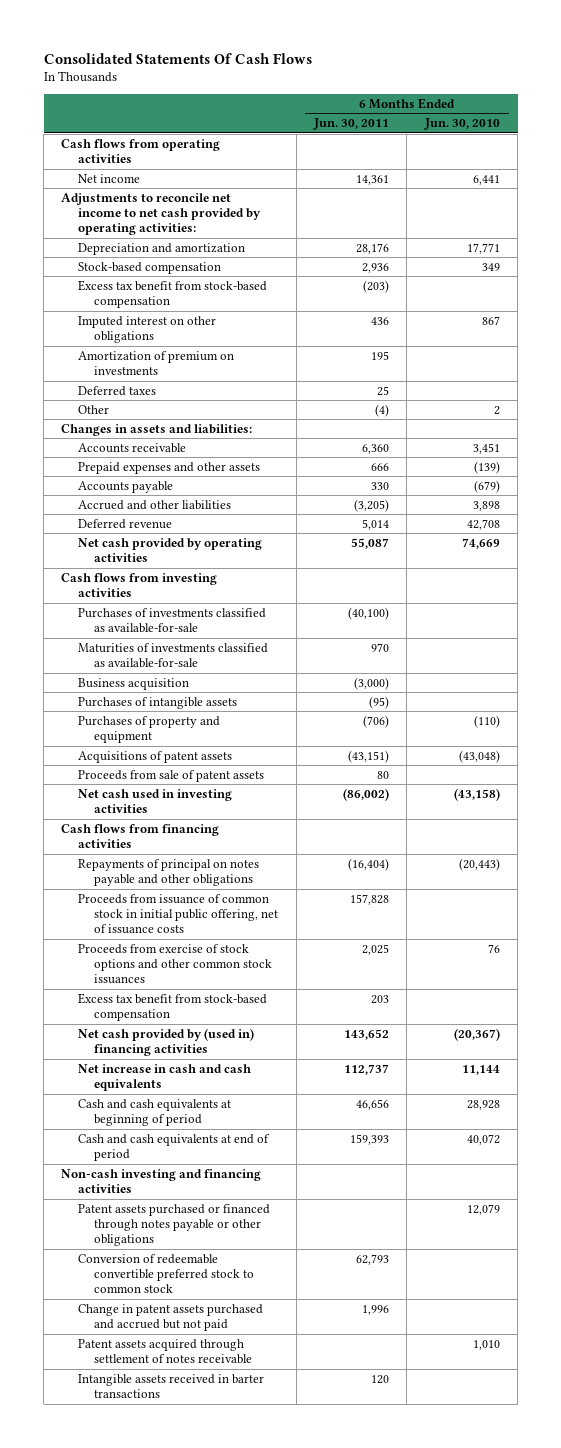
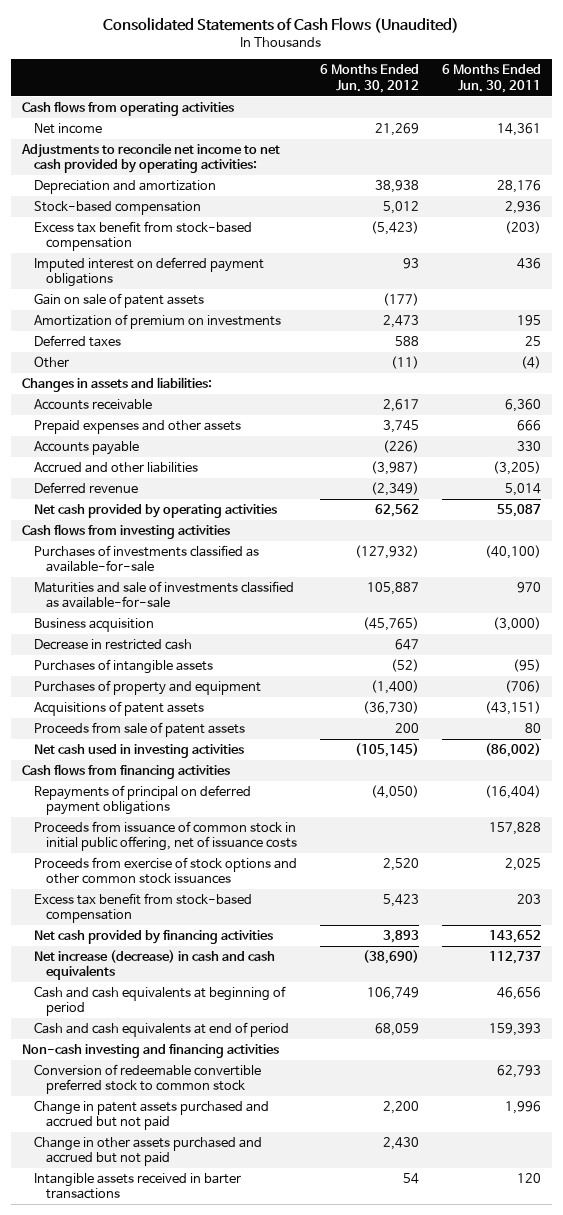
- Consolidated Statements Of Cash Flows
+ Consolidated Statements of Cash Flows (Unaudited)
- | 6 Months Ended Jun. 30, 2011 | 6 Months Ended Jun. 30, 2010
+ | 6 Months Ended Jun. 30, 2012 | 6 Months Ended Jun. 30, 2011
- Imputed interest on other obligations | 436 | 867
+ Imputed interest on deferred payment obligations | 93 | 436
+ Gain on sale of patent assets | (177) |
- Maturities of investments classified as available-for-sale | 970 |
+ Maturities and sale of investments classified as available-for-sale | 105,887 | 970
+ Decrease in restricted cash | 647 |
- Repayments of principal on notes payable and other obligations | (16,404) | (20,443)
+ Repayments of principal on deferred payment obligations | (4,050) | (16,404)
- Net cash provided by (used in) financing activities | 143,652 | (20,367)
- Net increase in cash and cash equivalents | 112,737 | 11,144
+ Net cash provided by financing activities | 3,893 | 143,652
+ Net increase (decrease) in cash and cash equivalents | (38,690) | 112,737
- Patent assets purchased or financed through notes payable or other obligations | | 12,079
- Patent assets acquired through settlement of notes receivable | | 1,010
+ Change in other assets purchased and accrued but not paid | 2,430 |

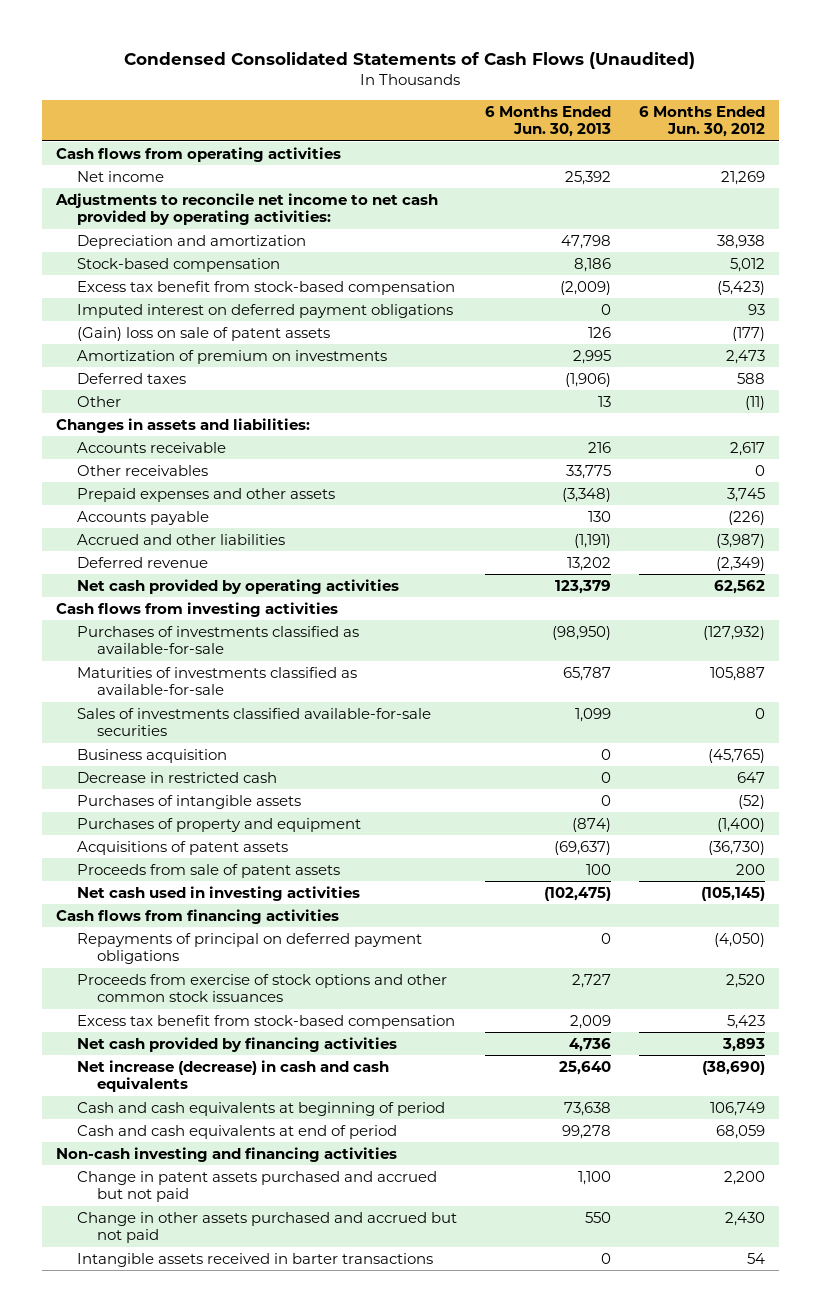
- Consolidated Statements of Cash Flows (Unaudited)
+ Condensed Consolidated Statements of Cash Flows (Unaudited)
- | 6 Months Ended Jun. 30, 2012 | 6 Months Ended Jun. 30, 2011
+ | 6 Months Ended Jun. 30, 2013 | 6 Months Ended Jun. 30, 2012
- Gain on sale of patent assets | (177) |
+ (Gain) loss on sale of patent assets | 126 | (177)
+ Other receivables | 33,775 | 0
- Maturities and sale of investments classified as available-for-sale | 105,887 | 970
+ Maturities of investments classified as available-for-sale | 65,787 | 105,887
+ Sales of investments classified available-for-sale securities | 1,099 | 0
- Proceeds from issuance of common stock in initial public offering, net of issuance costs | | 157,828
- Conversion of redeemable convertible preferred stock to common stock | | 62,793

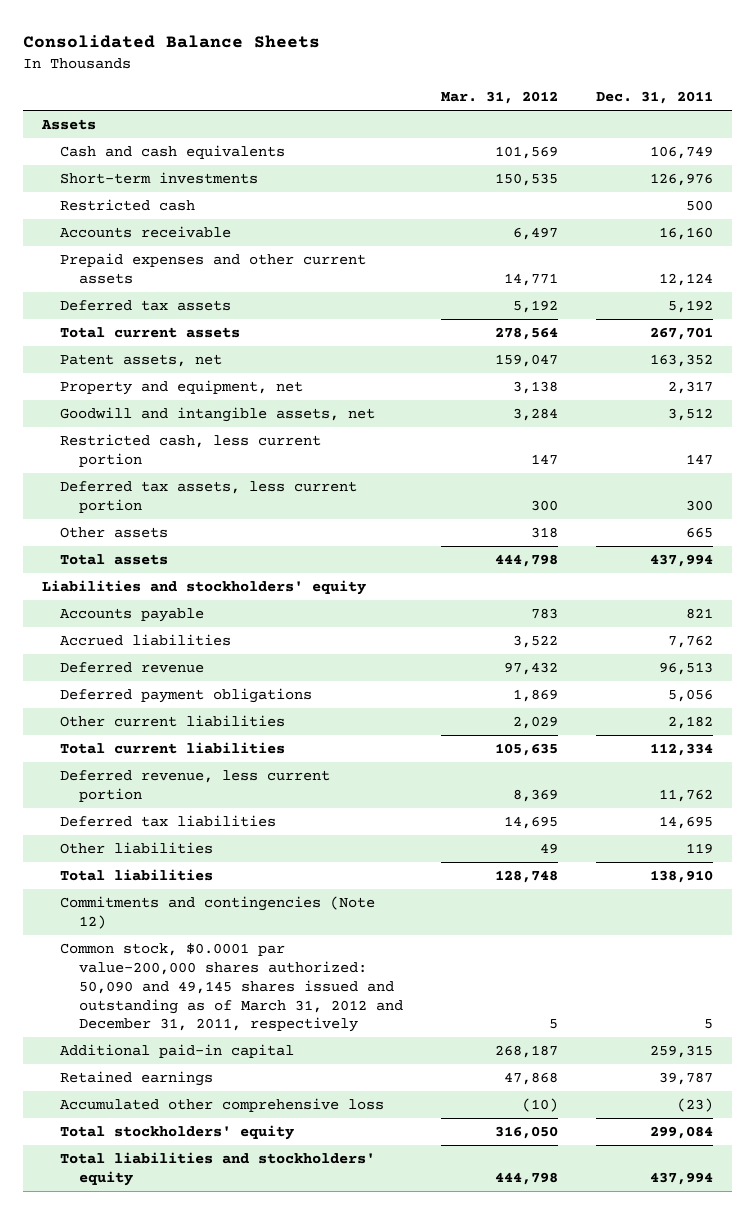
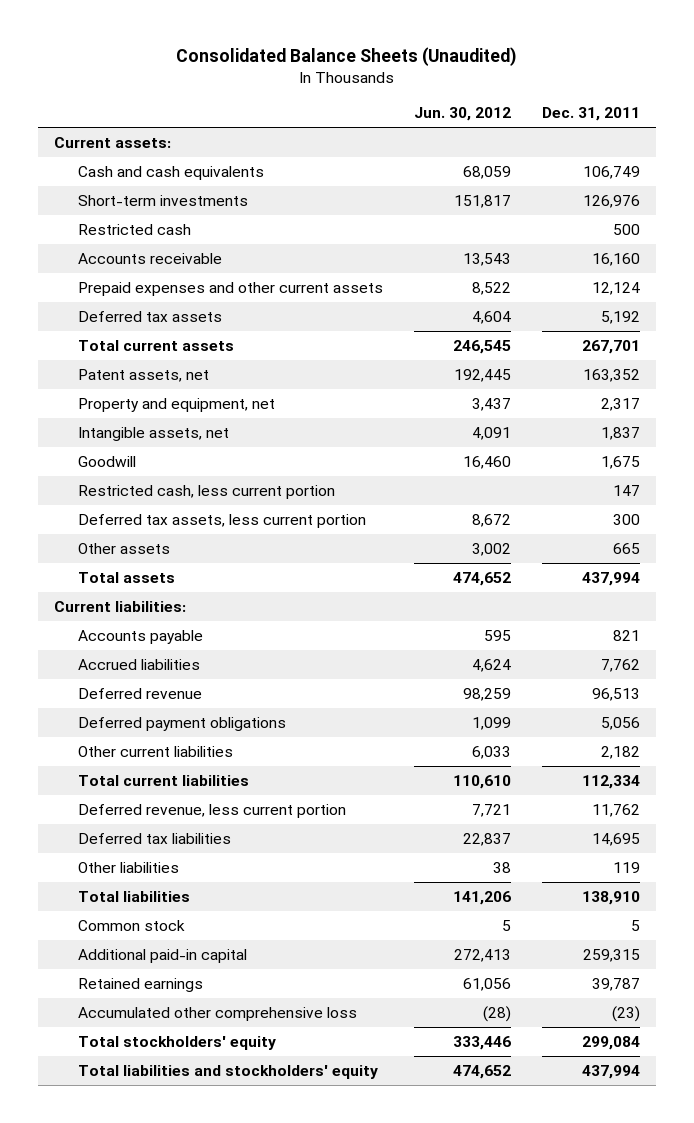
- Consolidated Balance Sheets
+ Consolidated Balance Sheets (Unaudited)
- | Mar. 31, 2012 | Dec. 31, 2011
+ | Jun. 30, 2012 | Dec. 31, 2011
- Assets
+ Current assets:
- Goodwill and intangible assets, net | 3,284 | 3,512
+ Intangible assets, net | 4,091 | 1,837
+ Goodwill | 16,460 | 1,675
- Liabilities and stockholders' equity
+ Current liabilities:
- Commitments and contingencies (Note 12)
- Common stock, $0.0001 par value-200,000 shares authorized: 50,090 and 49,145 shares issued and outstanding as of March 31, 2012 and December 31, 2011, respectively | 5 | 5
+ Common stock | 5 | 5

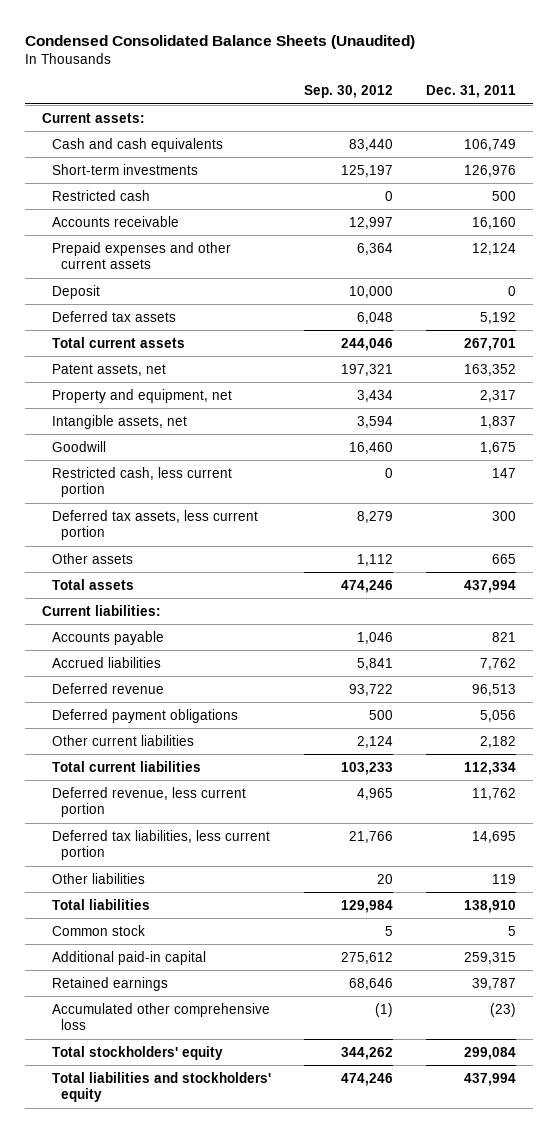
- Consolidated Balance Sheets (Unaudited)
+ Condensed Consolidated Balance Sheets (Unaudited)
- | Jun. 30, 2012 | Dec. 31, 2011
+ | Sep. 30, 2012 | Dec. 31, 2011
+ Deposit | 10,000 | 0
- Deferred tax liabilities | 22,837 | 14,695
+ Deferred tax liabilities, less current portion | 21,766 | 14,695

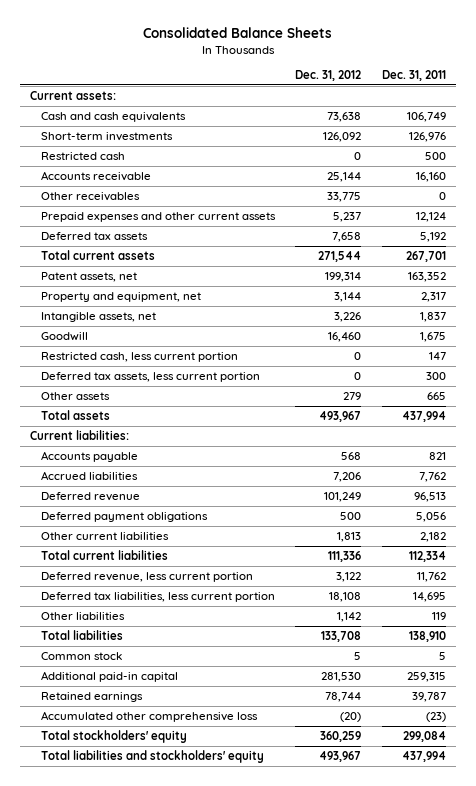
- Condensed Consolidated Balance Sheets (Unaudited)
+ Consolidated Balance Sheets
- | Sep. 30, 2012 | Dec. 31, 2011
+ | Dec. 31, 2012 | Dec. 31, 2011
+ Other receivables | 33,775 | 0
- Deposit | 10,000 | 0

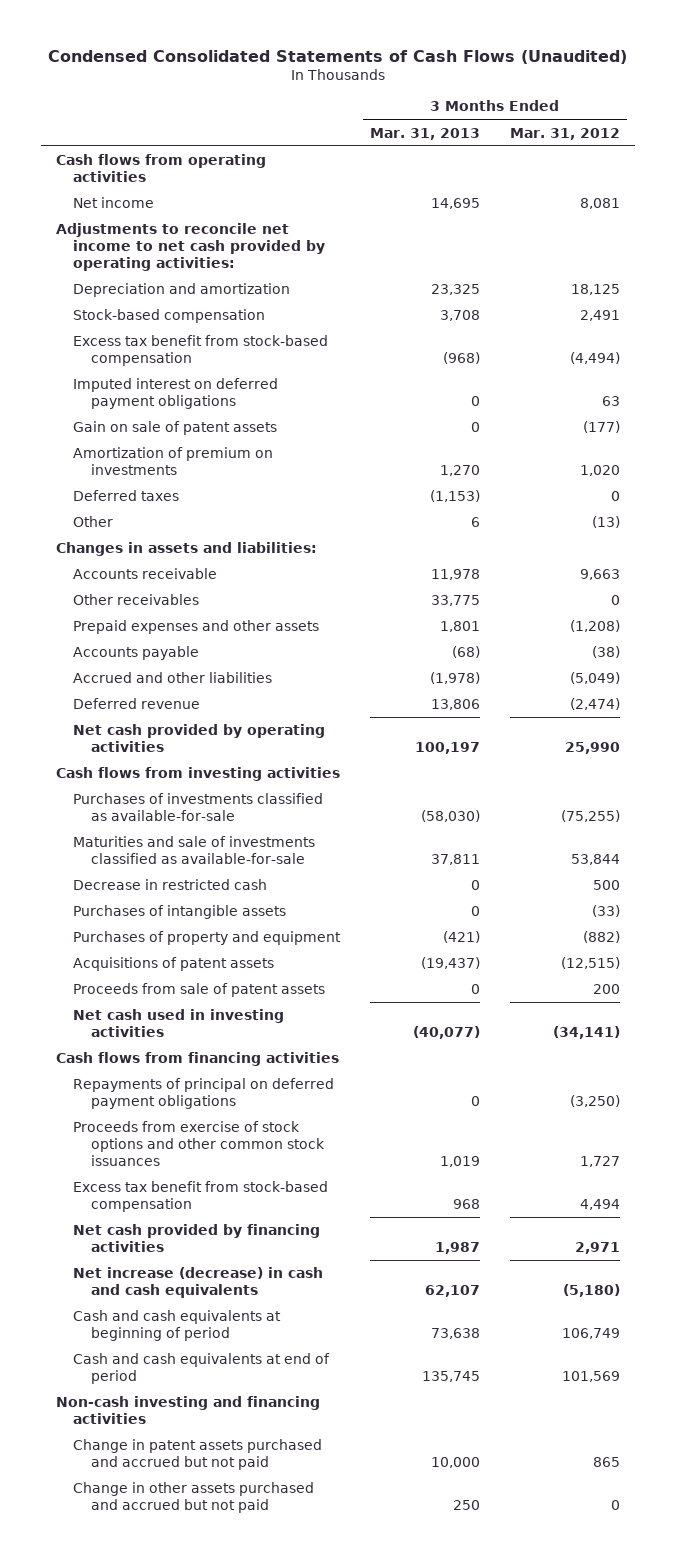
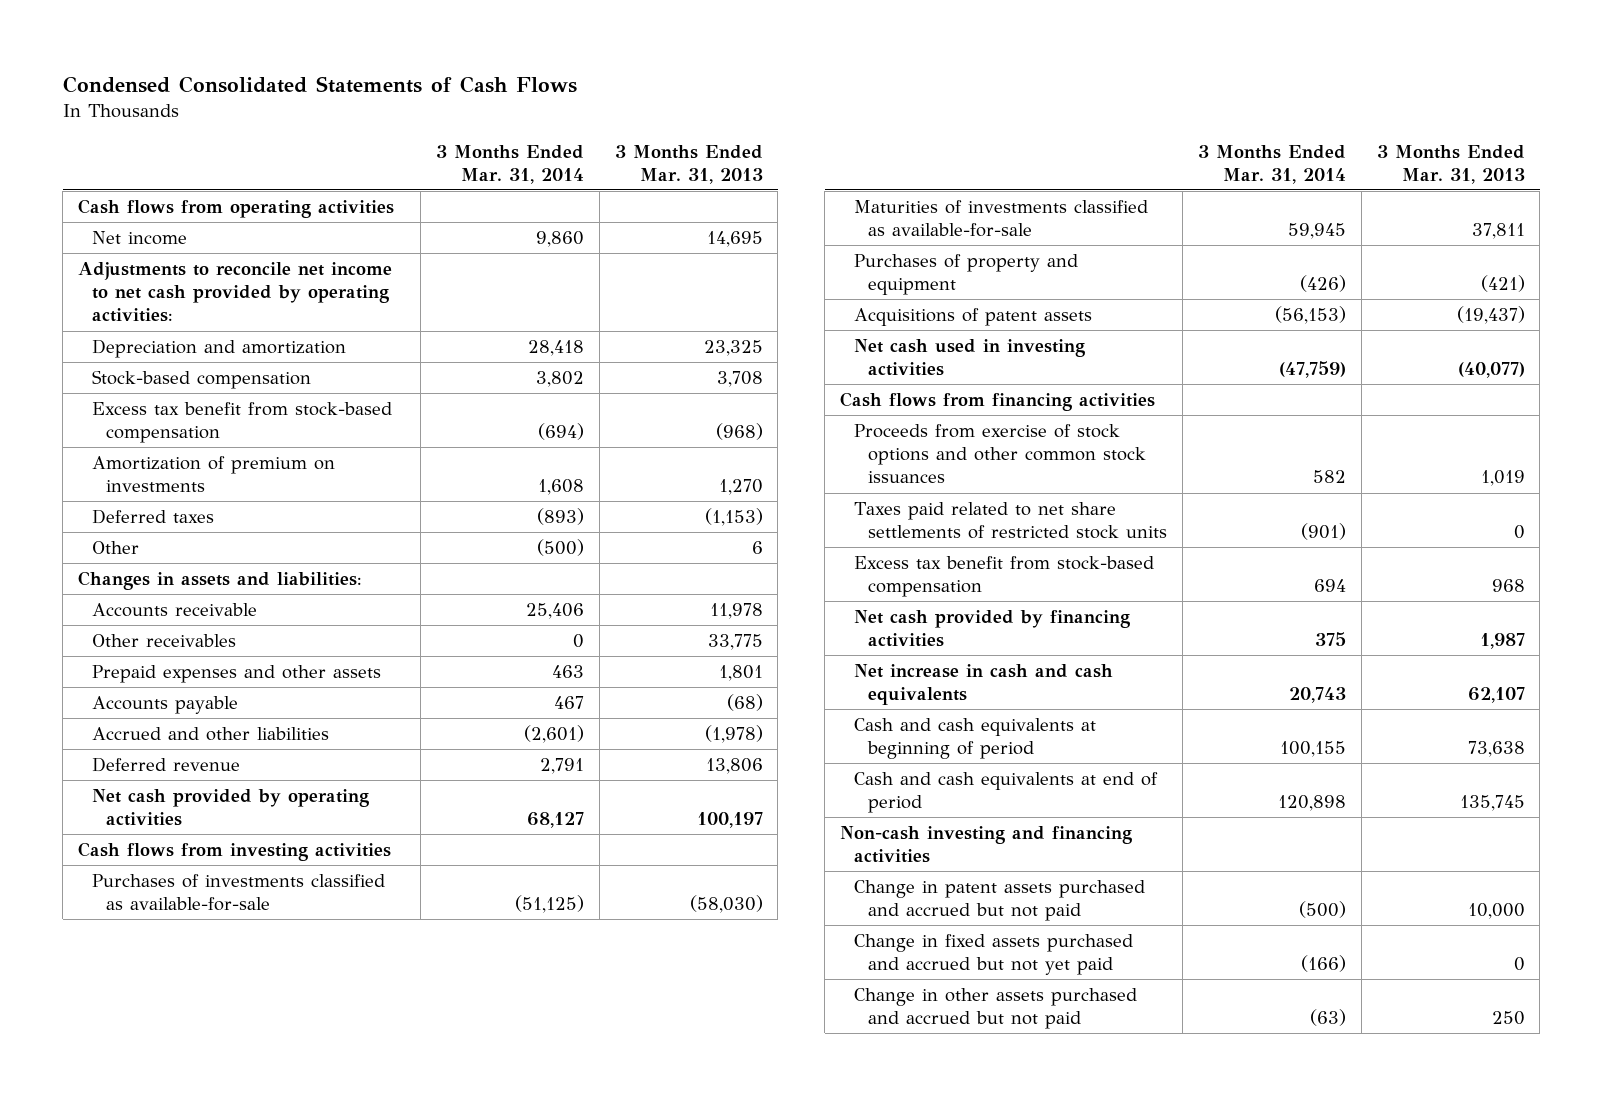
- Condensed Consolidated Statements of Cash Flows (Unaudited)
+ Condensed Consolidated Statements of Cash Flows
- | 3 Months Ended Mar. 31, 2013 | 3 Months Ended Mar. 31, 2012
+ | 3 Months Ended Mar. 31, 2014 | 3 Months Ended Mar. 31, 2013
- Imputed interest on deferred payment obligations | 0 | 63
- Gain on sale of patent assets | 0 | (177)
- Maturities and sale of investments classified as available-for-sale | 37,811 | 53,844
- Decrease in restricted cash | 0 | 500
- Purchases of intangible assets | 0 | (33)
+ Maturities of investments classified as available-for-sale | 59,945 | 37,811
- Proceeds from sale of patent assets | 0 | 200
- Repayments of principal on deferred payment obligations | 0 | (3,250)
+ Taxes paid related to net share settlements of restricted stock units | (901) | 0
- Net increase (decrease) in cash and cash equivalents | 62,107 | (5,180)
+ Net increase in cash and cash equivalents | 20,743 | 62,107
+ Change in fixed assets purchased and accrued but not yet paid | (166) | 0

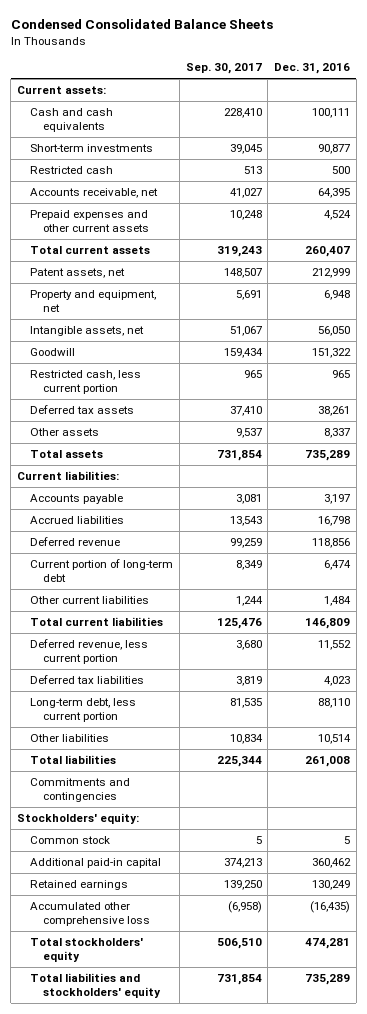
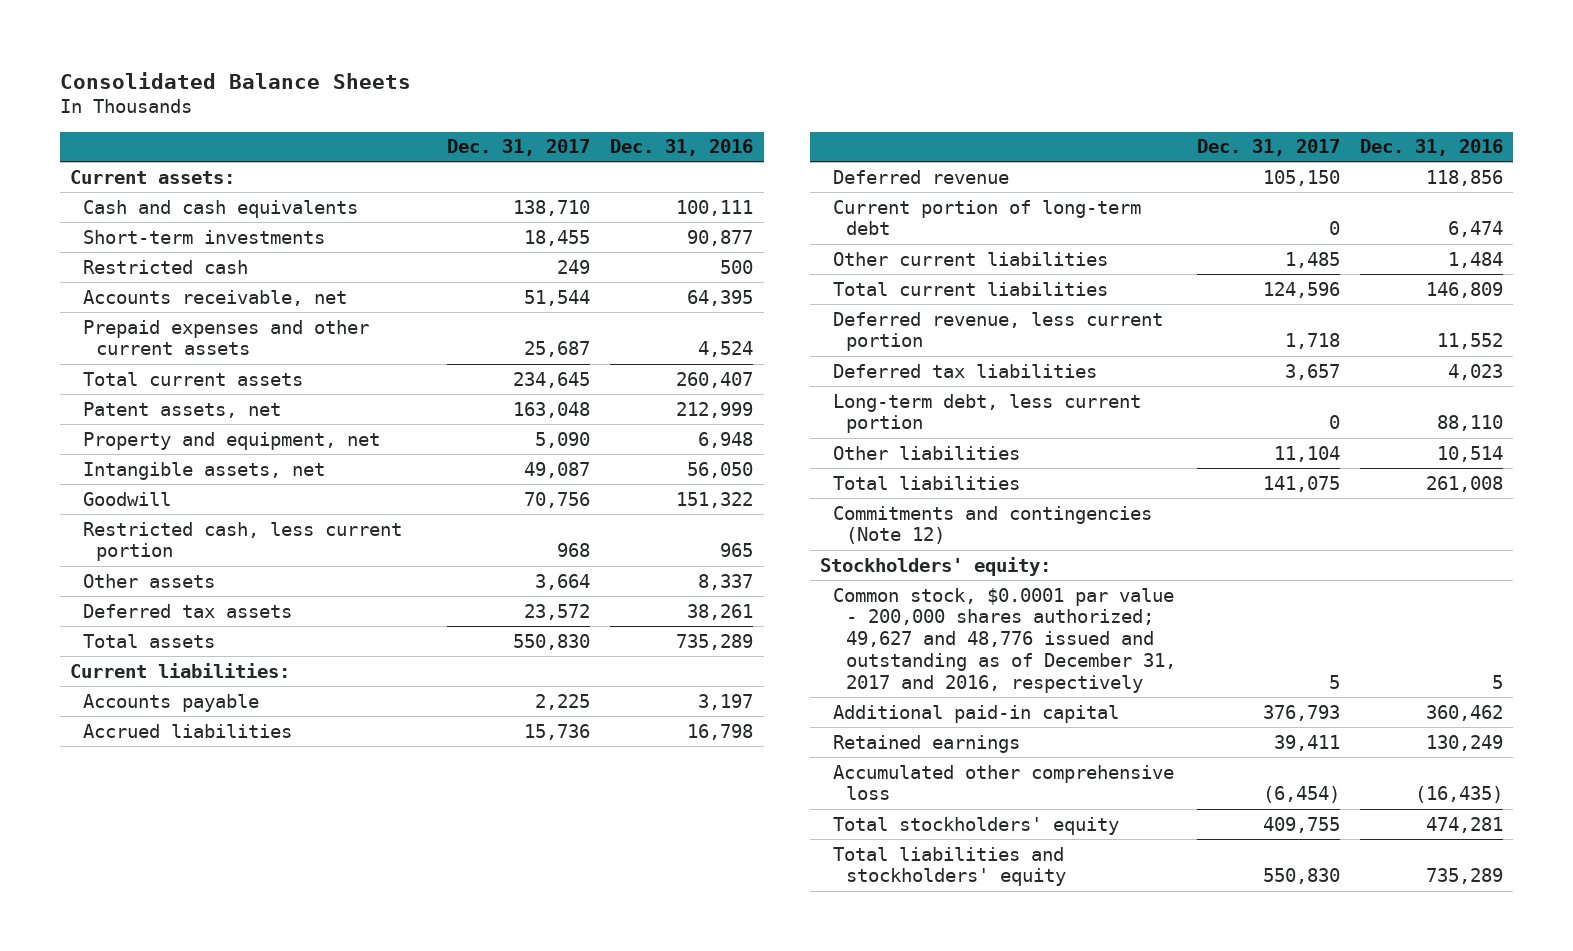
- Condensed Consolidated Balance Sheets
+ Consolidated Balance Sheets
- | Sep. 30, 2017 | Dec. 31, 2016
+ | Dec. 31, 2017 | Dec. 31, 2016
moved down: Deferred tax assets | 23,572 | 38,261
- Commitments and contingencies
+ Commitments and contingencies (Note 12)
- Common stock | 5 | 5
+ Common stock, $0.0001 par value - 200,000 shares authorized; 49,627 and 48,776 issued and outstanding as of December 31, 2017 and 2016, respectively | 5 | 5

